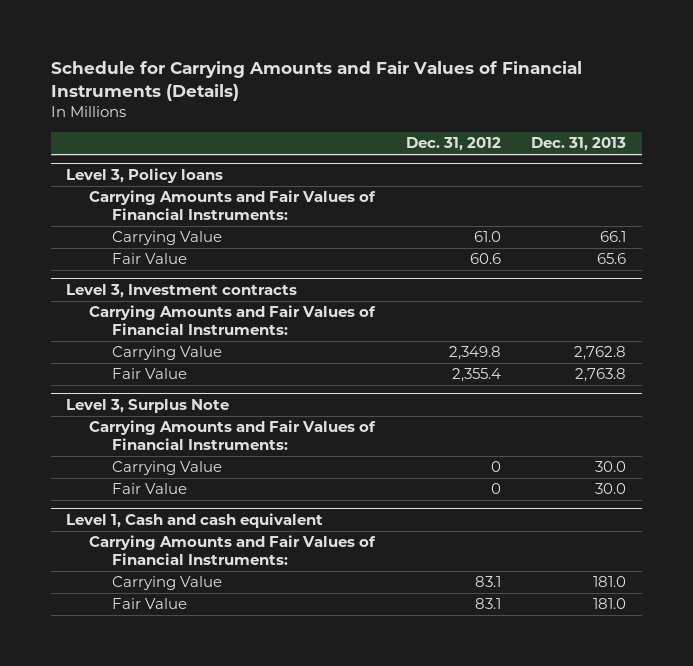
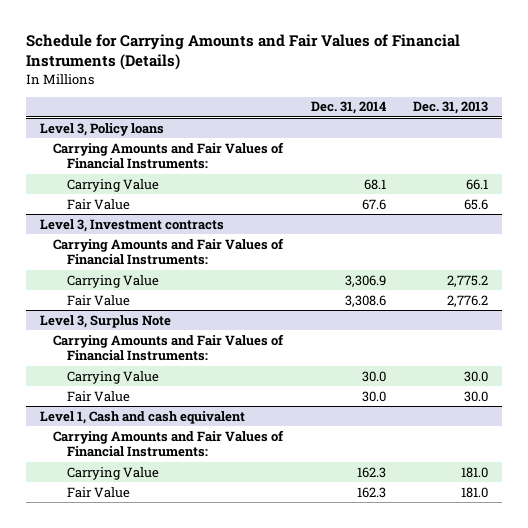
- | Dec. 31, 2012 | Dec. 31, 2013
+ | Dec. 31, 2014 | Dec. 31, 2013
@ Level 3, Investment contracts
- Carrying Value | 2,349.8 | 2,762.8
- Fair Value | 2,355.4 | 2,763.8
+ Carrying Value | 3,306.9 | 2,775.2
+ Fair Value | 3,308.6 | 2,776.2

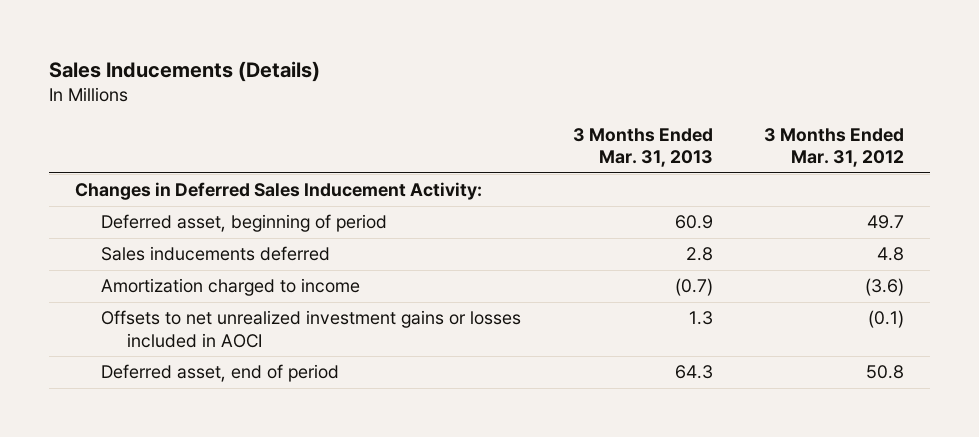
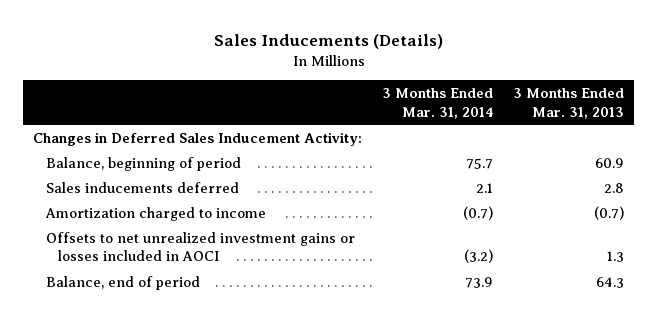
- | 3 Months Ended Mar. 31, 2013 | 3 Months Ended Mar. 31, 2012
+ | 3 Months Ended Mar. 31, 2014 | 3 Months Ended Mar. 31, 2013
- Deferred asset, beginning of period | 60.9 | 49.7
+ Balance, beginning of period | 75.7 | 60.9
- Deferred asset, end of period | 64.3 | 50.8
+ Balance, end of period | 73.9 | 64.3

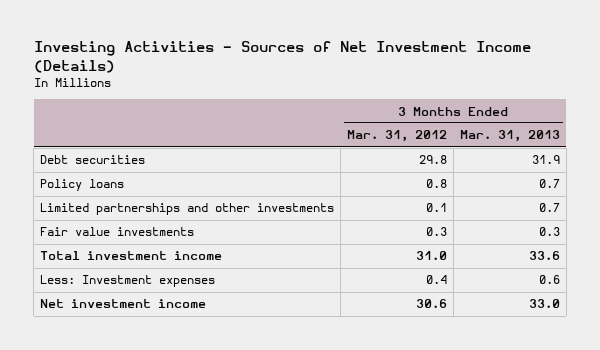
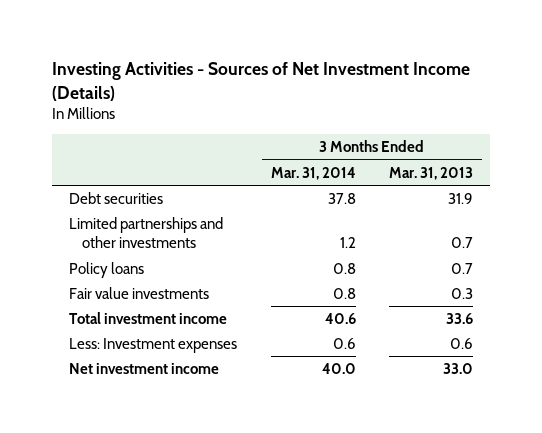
- | 3 Months Ended Mar. 31, 2012 | 3 Months Ended Mar. 31, 2013
+ | 3 Months Ended Mar. 31, 2014 | 3 Months Ended Mar. 31, 2013
moved down: Policy loans | 0.8 | 0.7

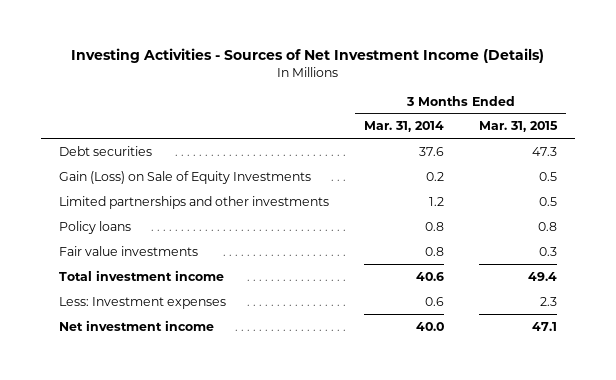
- | 3 Months Ended Mar. 31, 2014 | 3 Months Ended Mar. 31, 2013
+ | 3 Months Ended Mar. 31, 2014 | 3 Months Ended Mar. 31, 2015
- Debt securities | 37.8 | 31.9
+ Debt securities | 37.6 | 47.3
+ Gain (Loss) on Sale of Equity Investments | 0.2 | 0.5

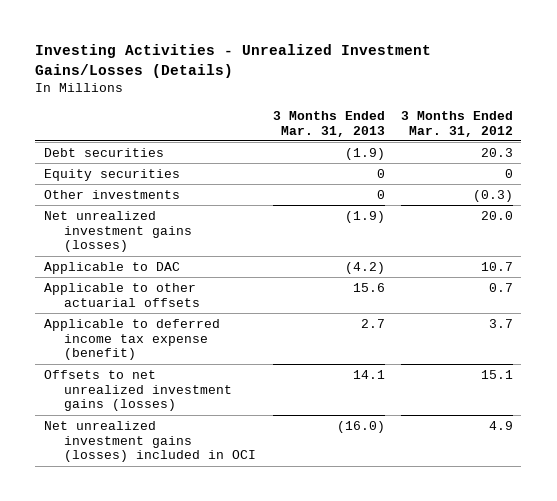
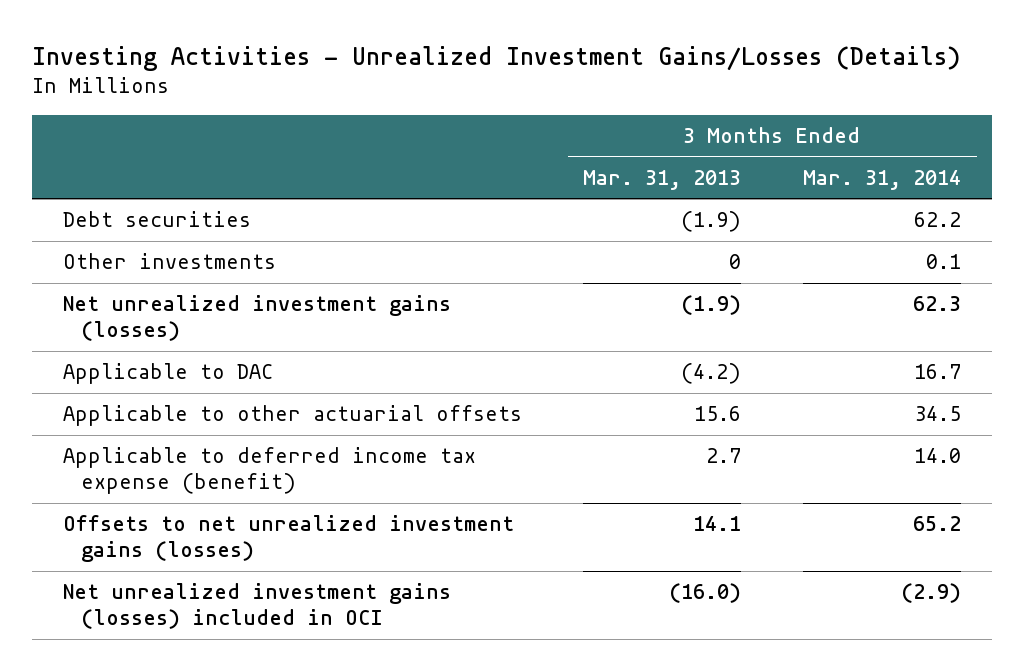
- | 3 Months Ended Mar. 31, 2013 | 3 Months Ended Mar. 31, 2012
+ | 3 Months Ended Mar. 31, 2013 | 3 Months Ended Mar. 31, 2014
- Equity securities | 0 | 0

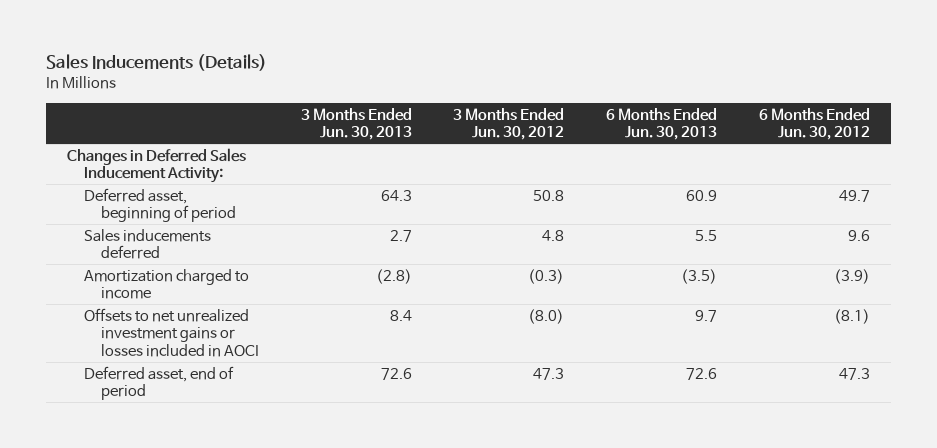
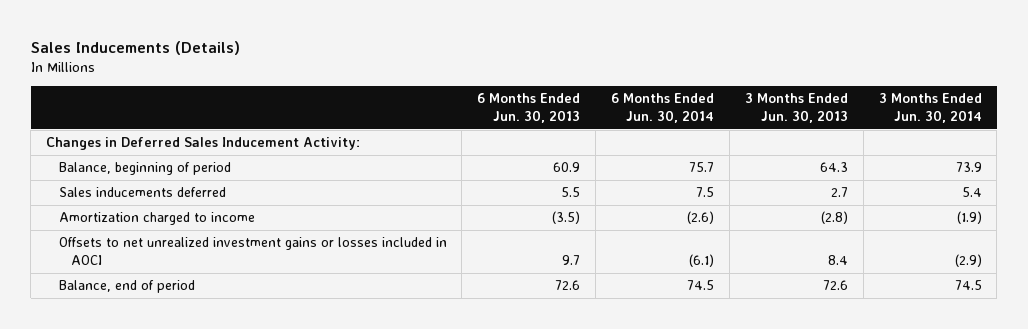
- | 3 Months Ended Jun. 30, 2013 | 3 Months Ended Jun. 30, 2012 | 6 Months Ended Jun. 30, 2013 | 6 Months Ended Jun. 30, 2012
+ | 6 Months Ended Jun. 30, 2013 | 6 Months Ended Jun. 30, 2014 | 3 Months Ended Jun. 30, 2013 | 3 Months Ended Jun. 30, 2014
- Deferred asset, beginning of period | 64.3 | 50.8 | 60.9 | 49.7
+ Balance, beginning of period | 60.9 | 75.7 | 64.3 | 73.9
- Deferred asset, end of period | 72.6 | 47.3 | 72.6 | 47.3
+ Balance, end of period | 72.6 | 74.5 | 72.6 | 74.5

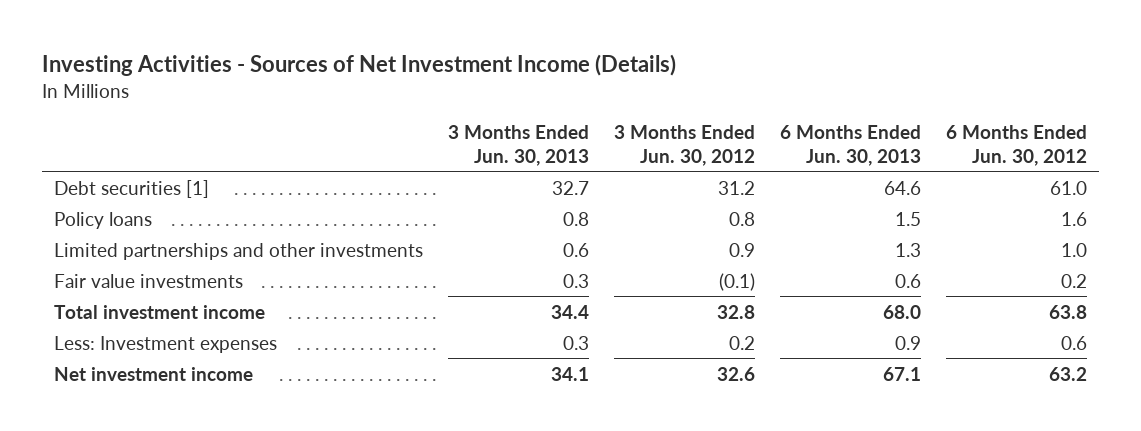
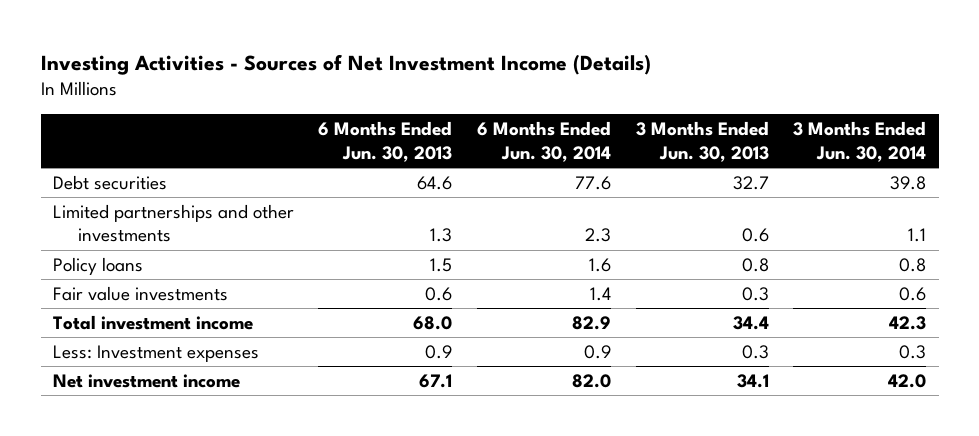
- | 3 Months Ended Jun. 30, 2013 | 3 Months Ended Jun. 30, 2012 | 6 Months Ended Jun. 30, 2013 | 6 Months Ended Jun. 30, 2012
+ | 6 Months Ended Jun. 30, 2013 | 6 Months Ended Jun. 30, 2014 | 3 Months Ended Jun. 30, 2013 | 3 Months Ended Jun. 30, 2014
- Debt securities [1] | 32.7 | 31.2 | 64.6 | 61.0
+ Debt securities | 64.6 | 77.6 | 32.7 | 39.8
moved down: Policy loans | 1.5 | 1.6 | 0.8 | 0.8

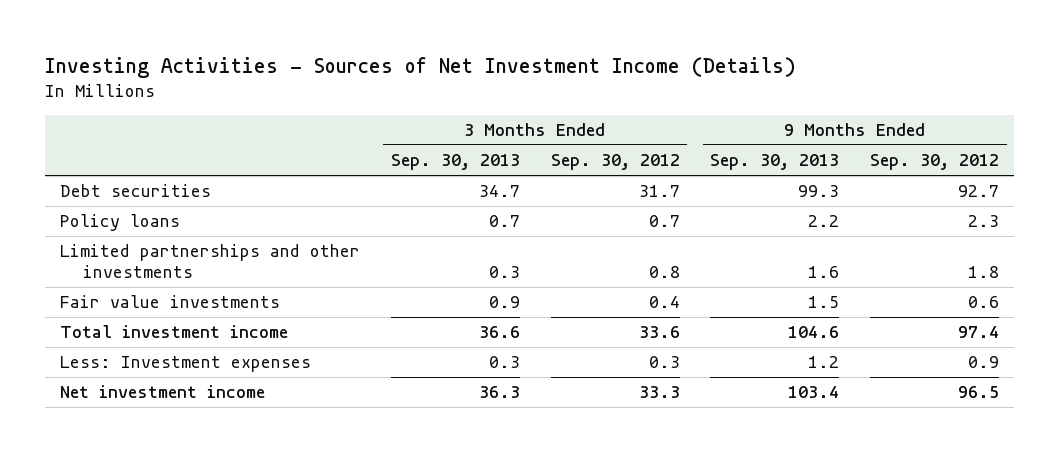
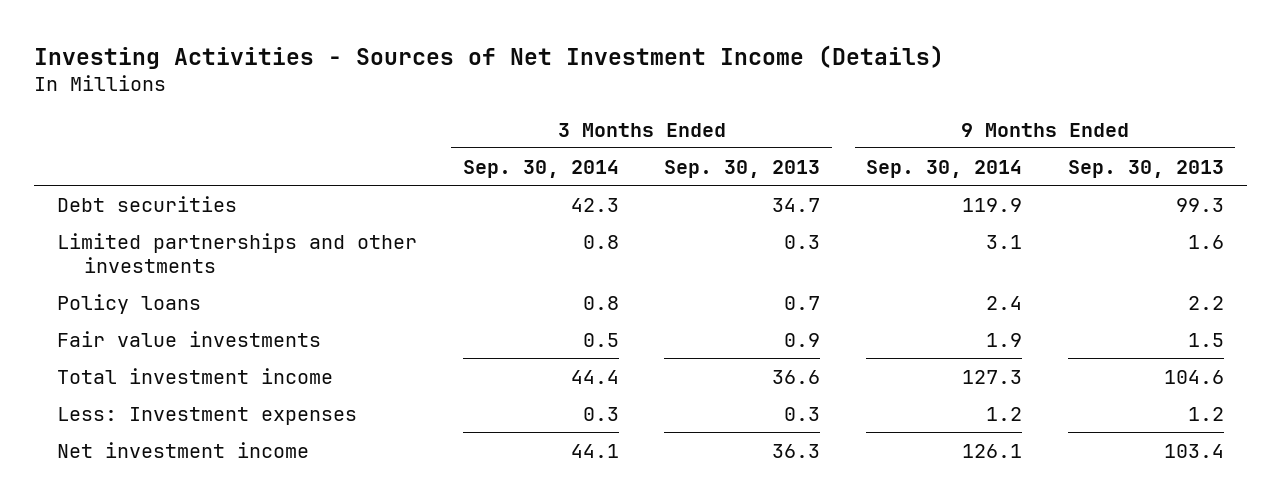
- | 3 Months Ended Sep. 30, 2013 | 3 Months Ended Sep. 30, 2012 | 9 Months Ended Sep. 30, 2013 | 9 Months Ended Sep. 30, 2012
+ | 3 Months Ended Sep. 30, 2014 | 3 Months Ended Sep. 30, 2013 | 9 Months Ended Sep. 30, 2014 | 9 Months Ended Sep. 30, 2013
moved down: Policy loans | 0.8 | 0.7 | 2.4 | 2.2

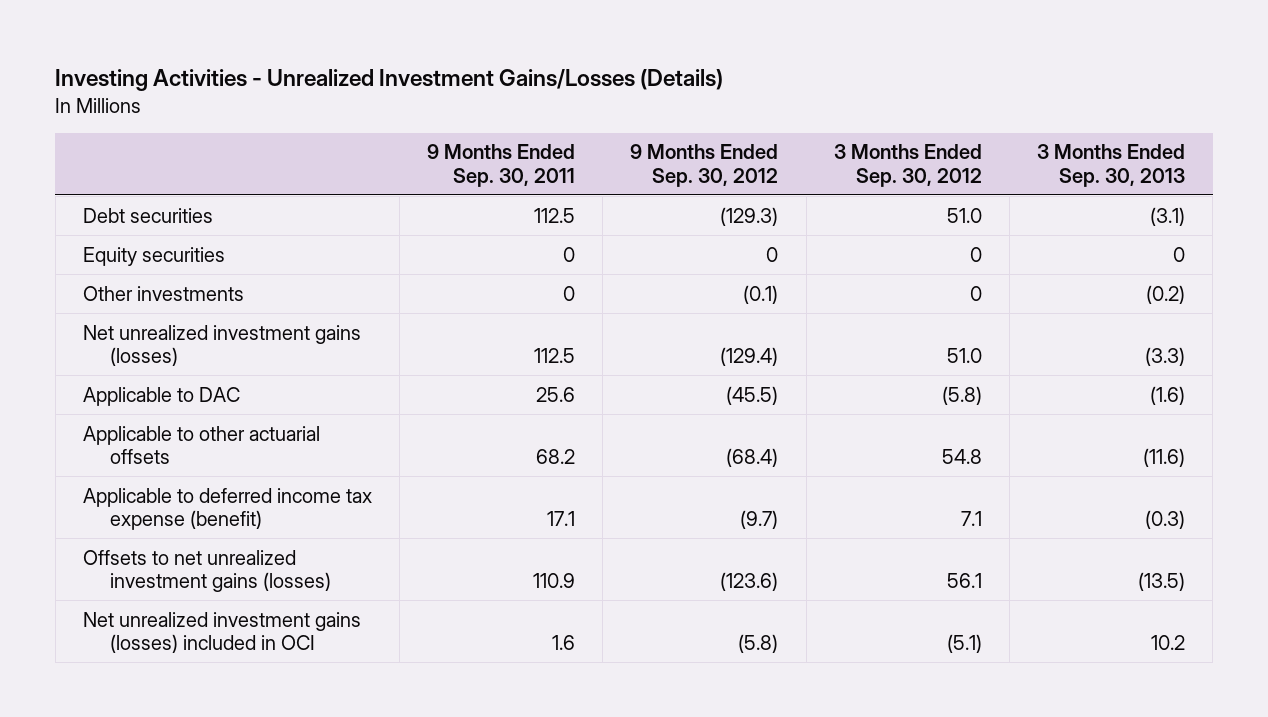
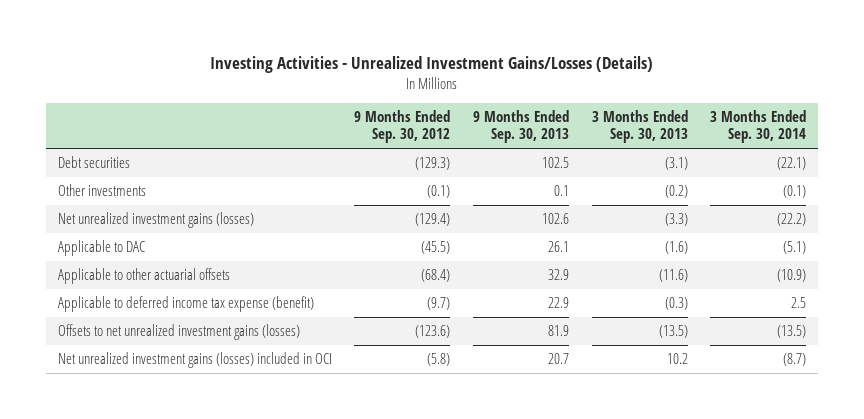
- | 9 Months Ended Sep. 30, 2011 | 9 Months Ended Sep. 30, 2012 | 3 Months Ended Sep. 30, 2012 | 3 Months Ended Sep. 30, 2013
+ | 9 Months Ended Sep. 30, 2012 | 9 Months Ended Sep. 30, 2013 | 3 Months Ended Sep. 30, 2013 | 3 Months Ended Sep. 30, 2014
- Equity securities | 0 | 0 | 0 | 0

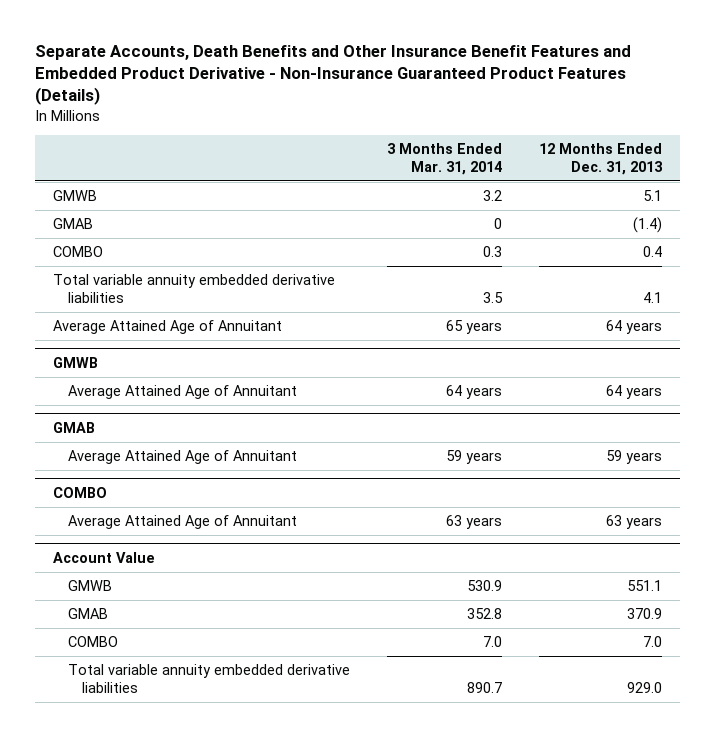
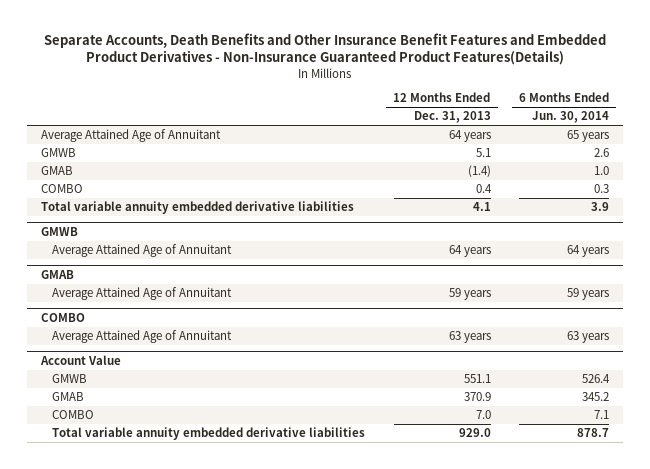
- Separate Accounts, Death Benefits and Other Insurance Benefit Features and Embedded Product Derivative - Non-Insurance Guaranteed Product Features (Details)
+ Separate Accounts, Death Benefits and Other Insurance Benefit Features and Embedded Product Derivatives - Non-Insurance Guaranteed Product Features(Details)
- | 3 Months Ended Mar. 31, 2014 | 12 Months Ended Dec. 31, 2013
+ | 12 Months Ended Dec. 31, 2013 | 6 Months Ended Jun. 30, 2014
moved up: Average Attained Age of Annuitant | 64 years | 65 years

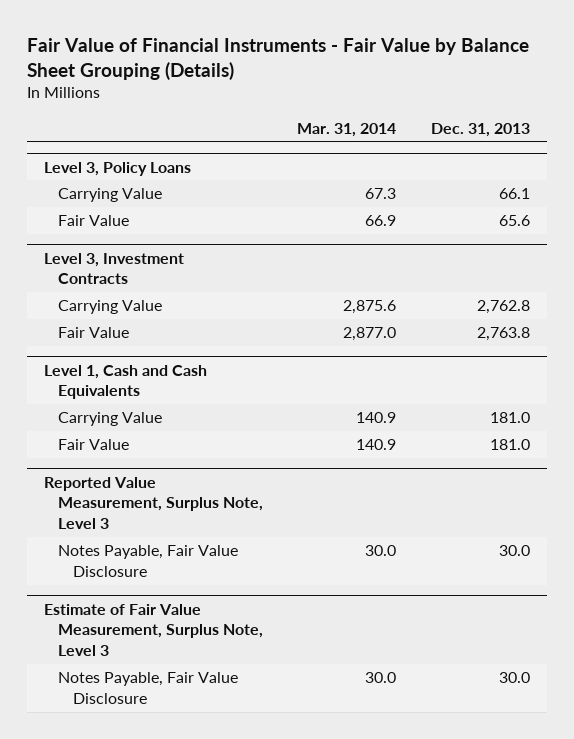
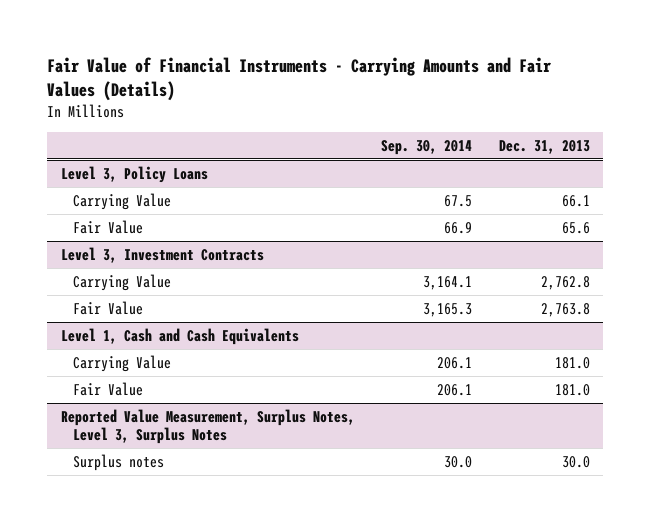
- Fair Value of Financial Instruments - Fair Value by Balance Sheet Grouping (Details)
+ Fair Value of Financial Instruments - Carrying Amounts and Fair Values (Details)
- | Mar. 31, 2014 | Dec. 31, 2013
+ | Sep. 30, 2014 | Dec. 31, 2013
- Reported Value Measurement, Surplus Note, Level 3
- Notes Payable, Fair Value Disclosure | 30.0 | 30.0
- Estimate of Fair Value Measurement, Surplus Note, Level 3
- Notes Payable, Fair Value Disclosure | 30.0 | 30.0
+ Reported Value Measurement, Surplus Notes, Level 3, Surplus Notes
+ Surplus notes | 30.0 | 30.0

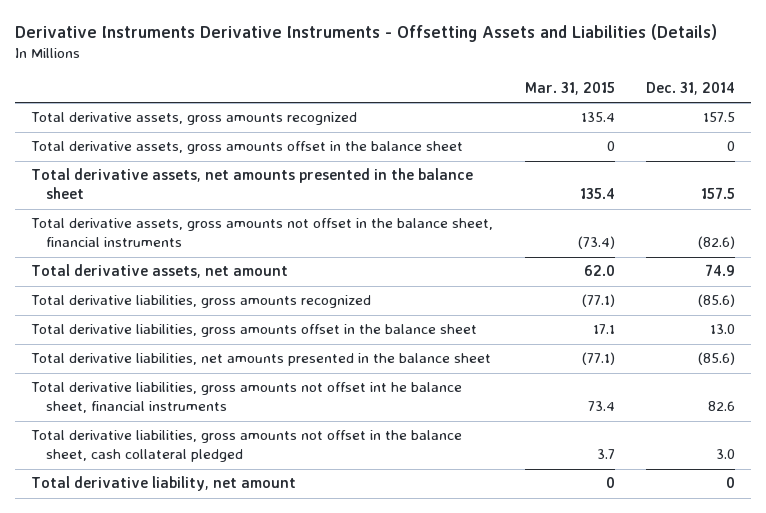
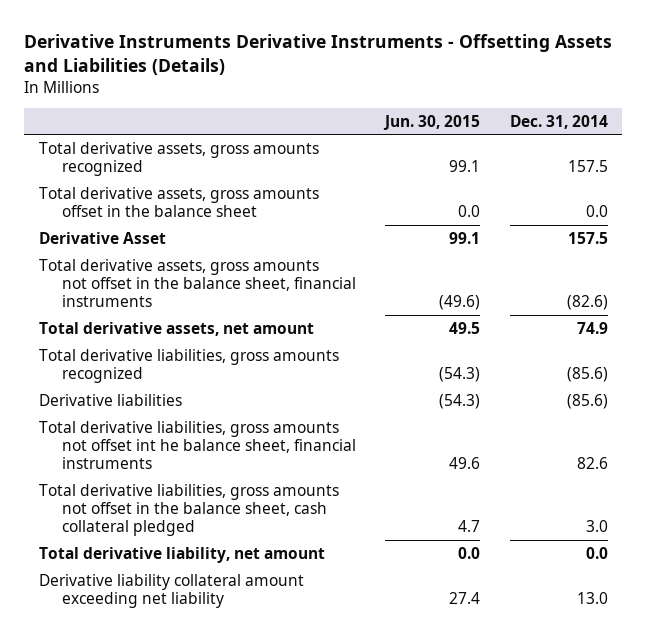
- | Mar. 31, 2015 | Dec. 31, 2014
+ | Jun. 30, 2015 | Dec. 31, 2014
- Total derivative assets, gross amounts offset in the balance sheet | 0 | 0
- Total derivative assets, net amounts presented in the balance sheet | 135.4 | 157.5
+ Total derivative assets, gross amounts offset in the balance sheet | 0.0 | 0.0
+ Derivative Asset | 99.1 | 157.5
- Total derivative liabilities, gross amounts offset in the balance sheet | 17.1 | 13.0
- Total derivative liabilities, net amounts presented in the balance sheet | (77.1) | (85.6)
+ Derivative liabilities | (54.3) | (85.6)
- Total derivative liability, net amount | 0 | 0
+ Total derivative liability, net amount | 0.0 | 0.0
+ Derivative liability collateral amount exceeding net liability | 27.4 | 13.0

